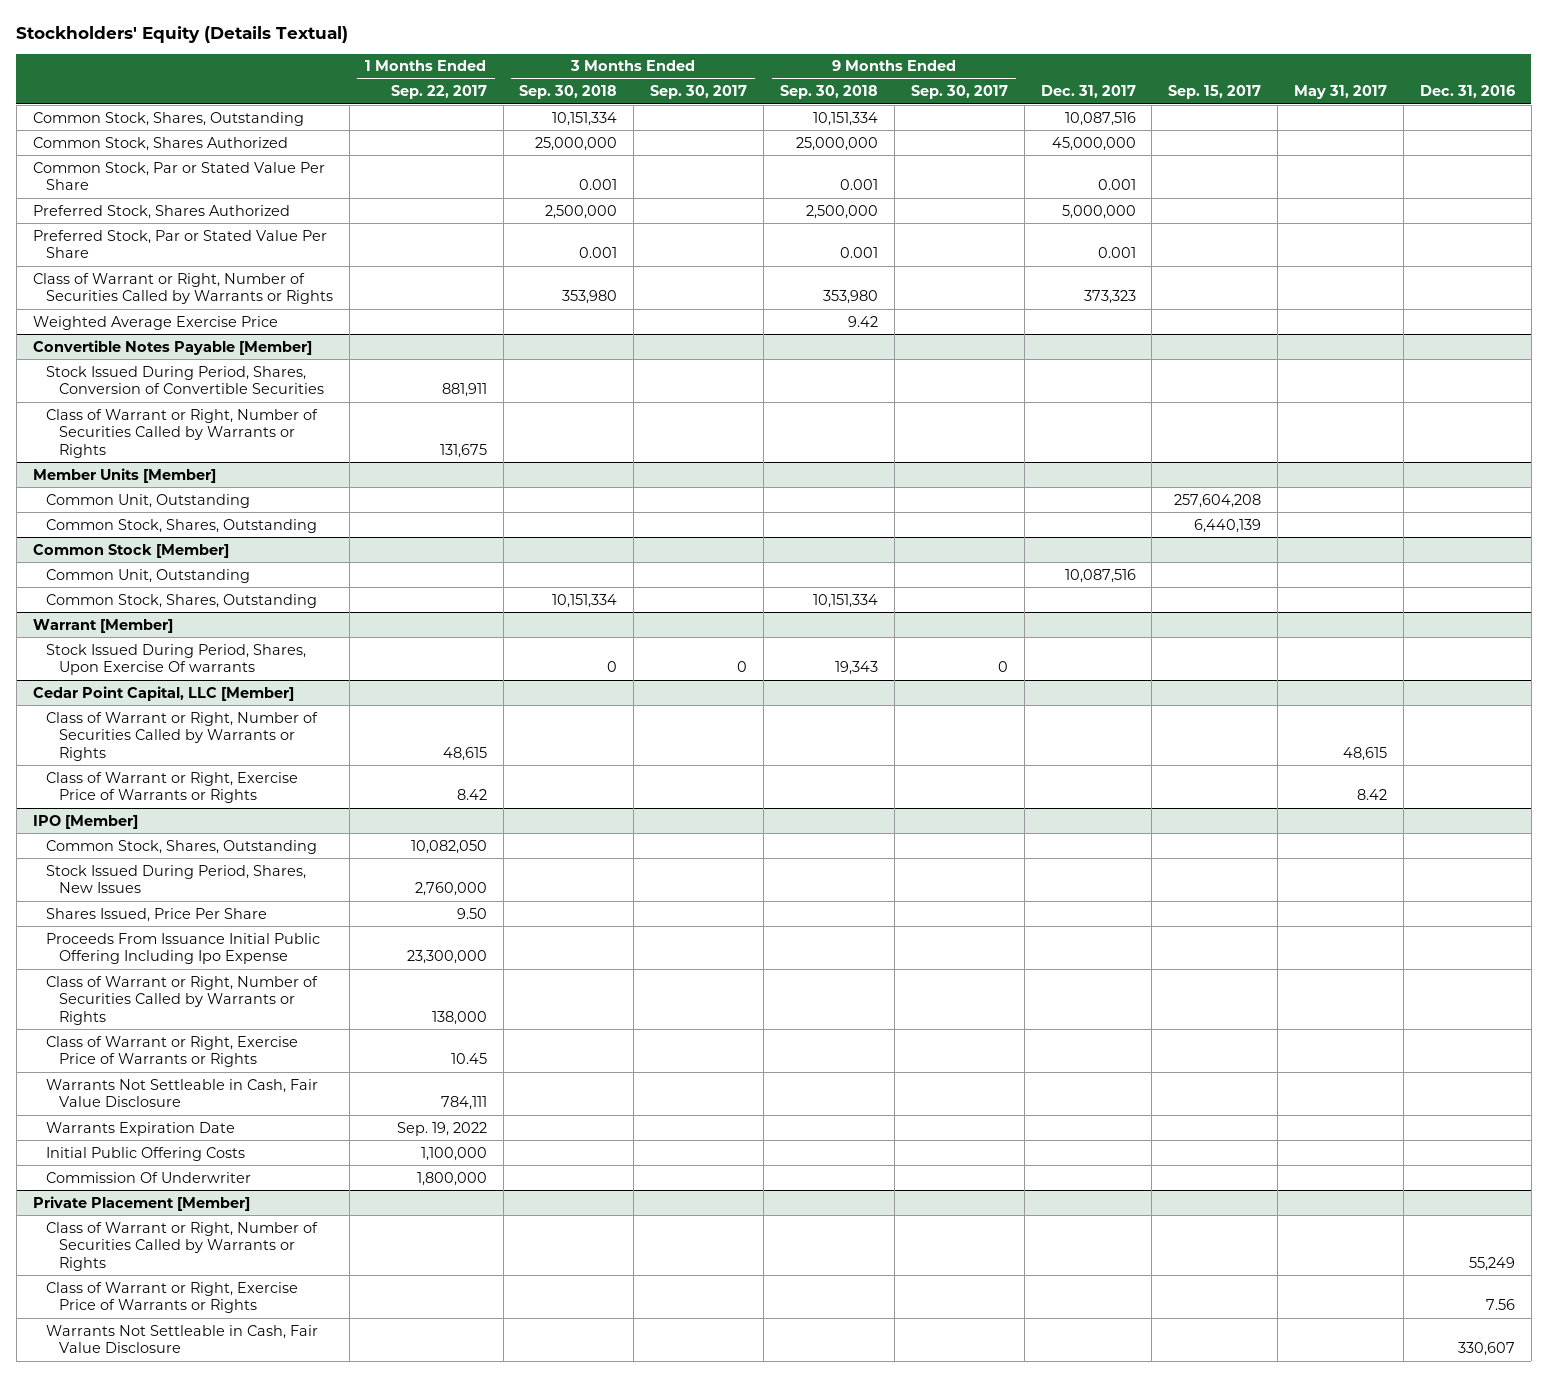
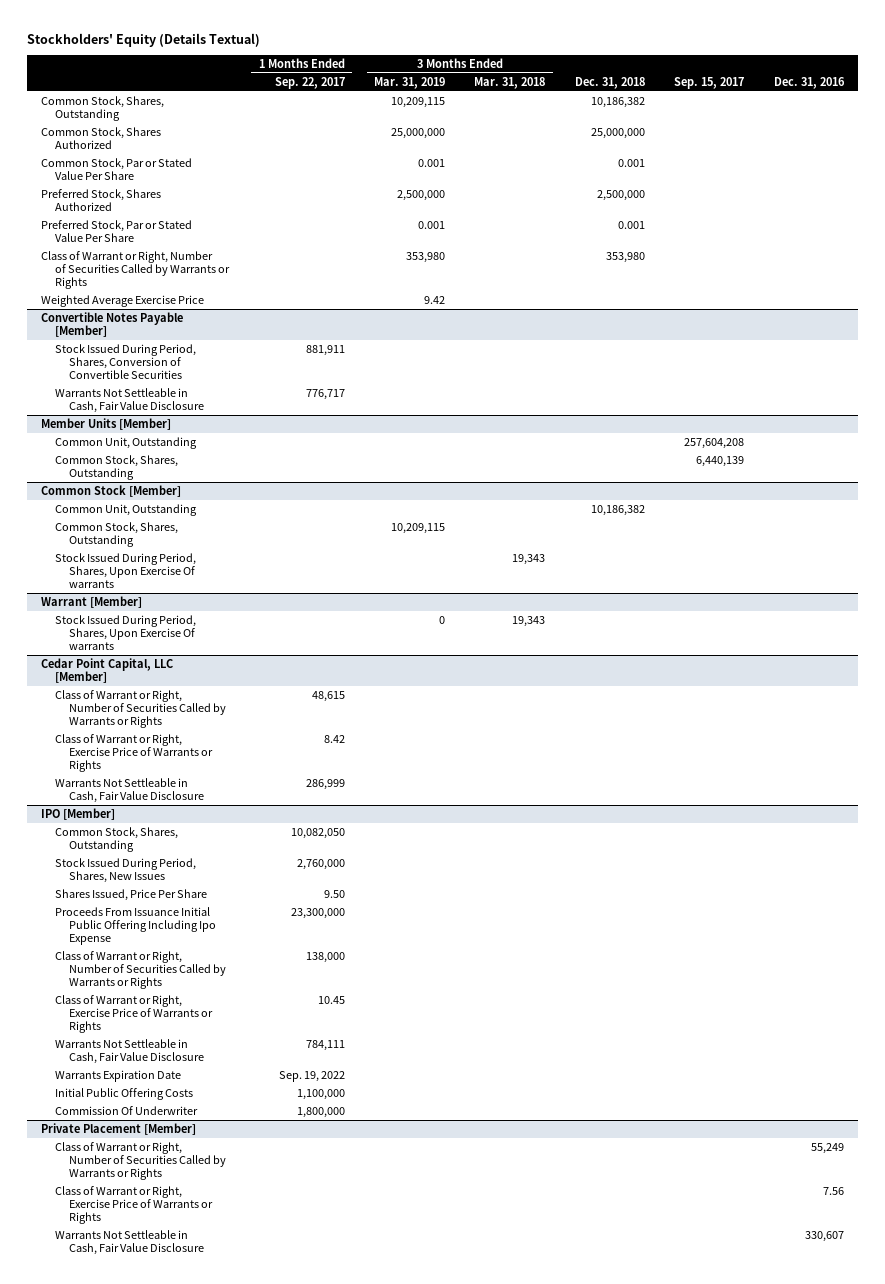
- | 1 Months Ended Sep. 22, 2017 | 3 Months Ended Sep. 30, 2018 | 3 Months Ended Sep. 30, 2017 | 9 Months Ended Sep. 30, 2018 | 9 Months Ended Sep. 30, 2017 | Dec. 31, 2017 | Sep. 15, 2017 | May 31, 2017 | Dec. 31, 2016
+ | 1 Months Ended Sep. 22, 2017 | 3 Months Ended Mar. 31, 2019 | 3 Months Ended Mar. 31, 2018 | Dec. 31, 2018 | Sep. 15, 2017 | Dec. 31, 2016
@ Convertible Notes Payable [Member]
- Class of Warrant or Right, Number of Securities Called by Warrants or Rights | 131,675 | | | | | | | |
+ Warrants Not Settleable in Cash, Fair Value Disclosure | 776,717 | | | | |
@ Common Stock [Member]
+ Stock Issued During Period, Shares, Upon Exercise Of warrants | | | 19,343 | | |
@ Cedar Point Capital, LLC [Member]
+ Warrants Not Settleable in Cash, Fair Value Disclosure | 286,999 | | | | |

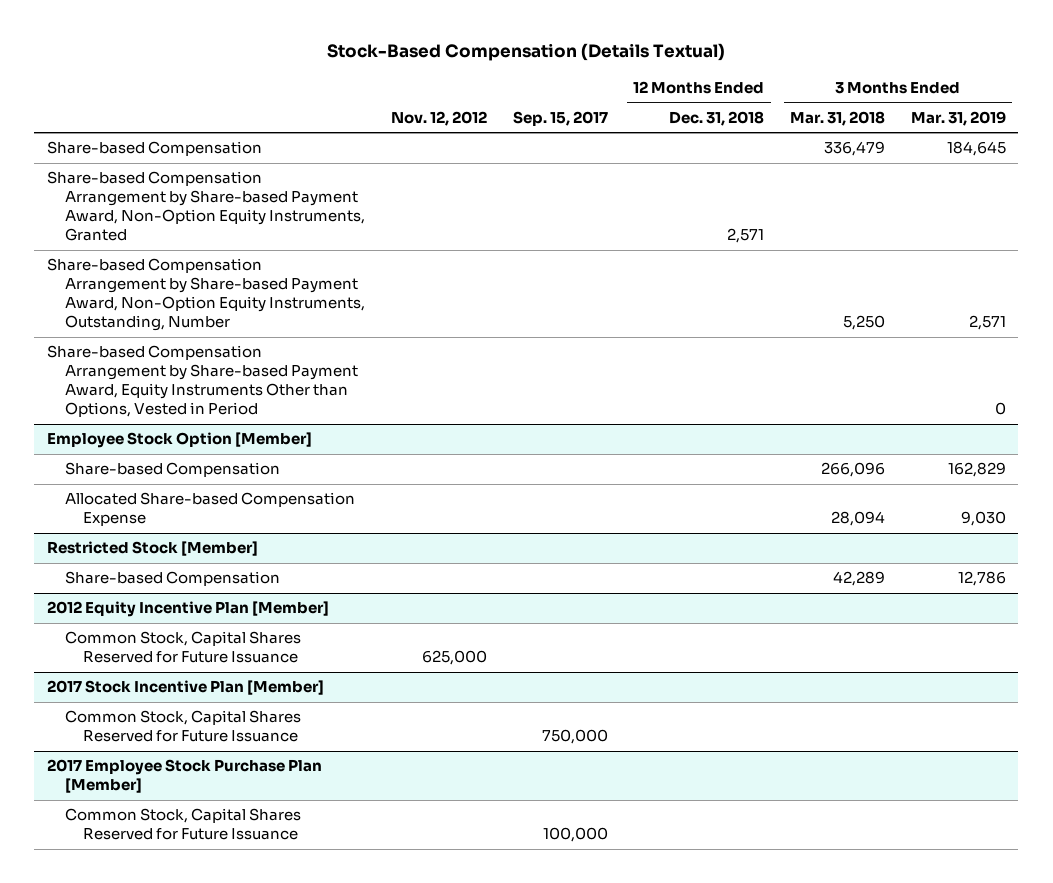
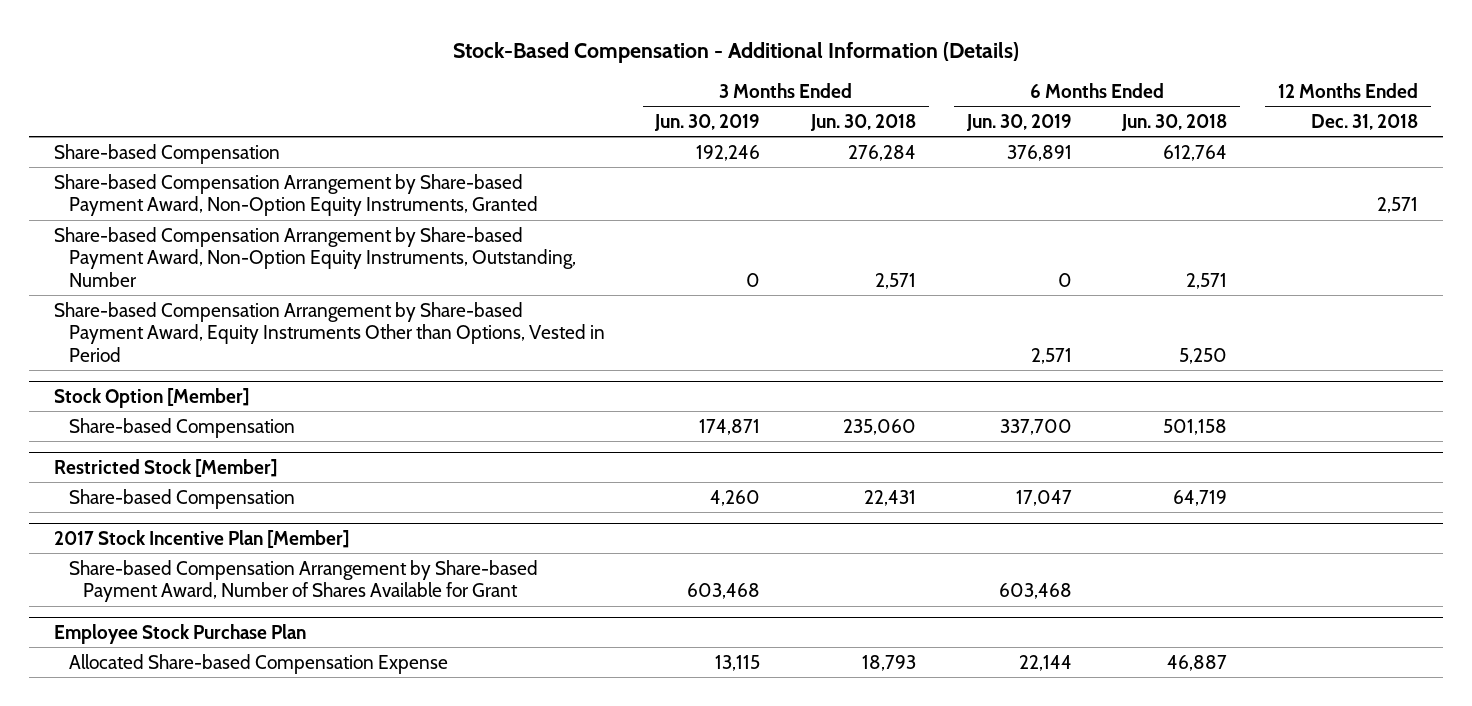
- Stock-Based Compensation (Details Textual)
+ Stock-Based Compensation - Additional Information (Details)
- | Nov. 12, 2012 | Sep. 15, 2017 | 12 Months Ended Dec. 31, 2018 | 3 Months Ended Mar. 31, 2018 | 3 Months Ended Mar. 31, 2019
+ | 3 Months Ended Jun. 30, 2019 | 3 Months Ended Jun. 30, 2018 | 6 Months Ended Jun. 30, 2019 | 6 Months Ended Jun. 30, 2018 | 12 Months Ended Dec. 31, 2018
- Employee Stock Option [Member]
+ Stock Option [Member]
- Allocated Share-based Compensation Expense | | | | 28,094 | 9,030
- 2012 Equity Incentive Plan [Member]
- Common Stock, Capital Shares Reserved for Future Issuance | 625,000 | | | |
@ 2017 Stock Incentive Plan [Member]
- Common Stock, Capital Shares Reserved for Future Issuance | | 750,000 | | |
- 2017 Employee Stock Purchase Plan [Member]
- Common Stock, Capital Shares Reserved for Future Issuance | | 100,000 | | |
@ 2017 Stock Incentive Plan [Member]
+ Share-based Compensation Arrangement by Share-based Payment Award, Number of Shares Available for Grant | 603,468 | | 603,468 | |
+ Employee Stock Purchase Plan
+ Allocated Share-based Compensation Expense | 13,115 | 18,793 | 22,144 | 46,887 |

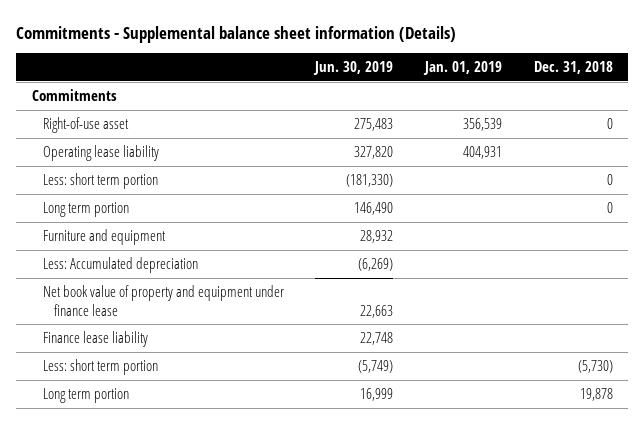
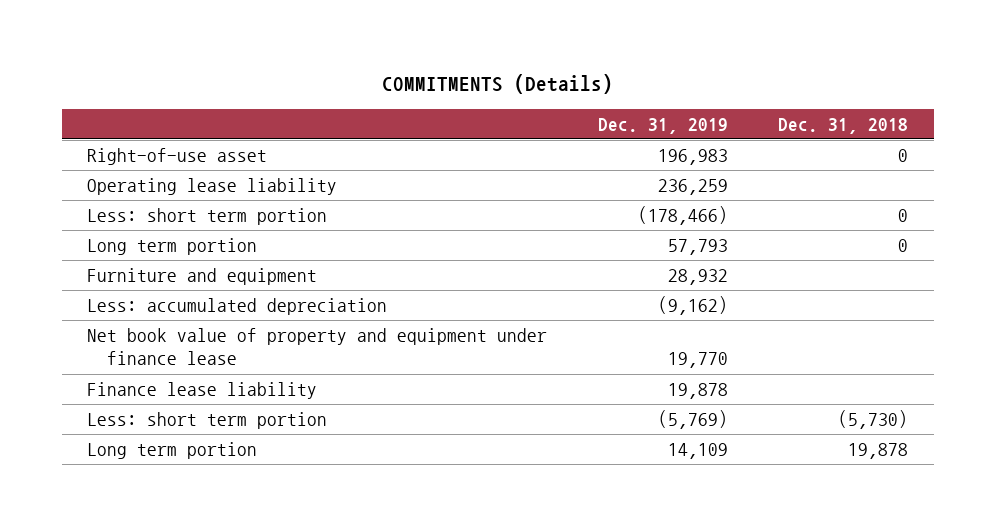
- Commitments - Supplemental balance sheet information (Details)
+ COMMITMENTS (Details)
- | Jun. 30, 2019 | Jan. 01, 2019 | Dec. 31, 2018
+ | Dec. 31, 2019 | Dec. 31, 2018
- Commitments
- Less: Accumulated depreciation | (6,269) | |
+ Less: accumulated depreciation | (9,162) |

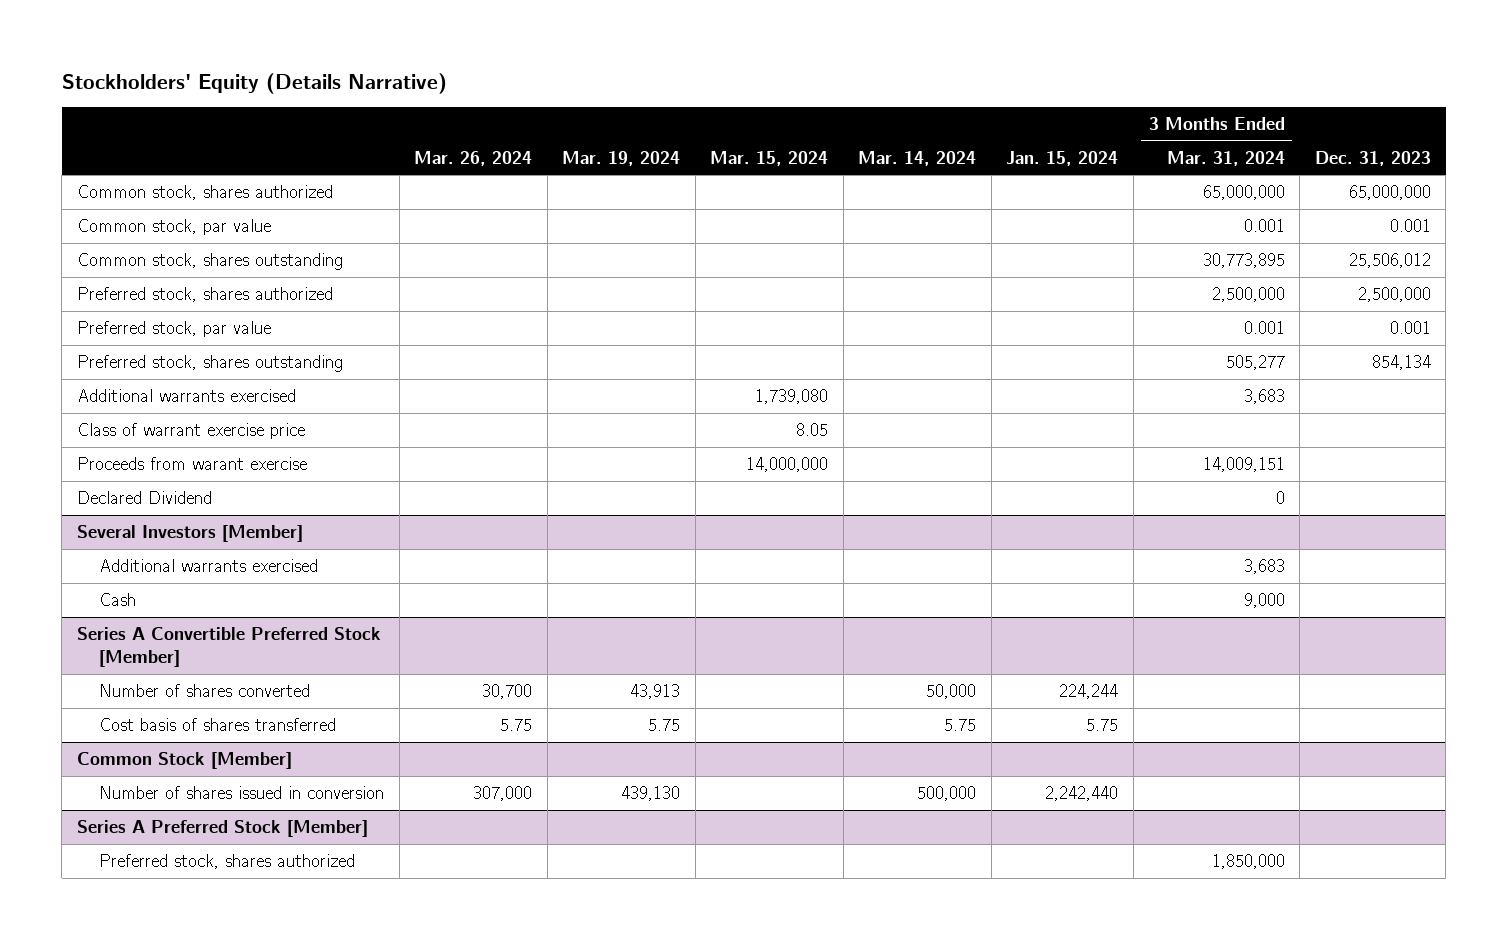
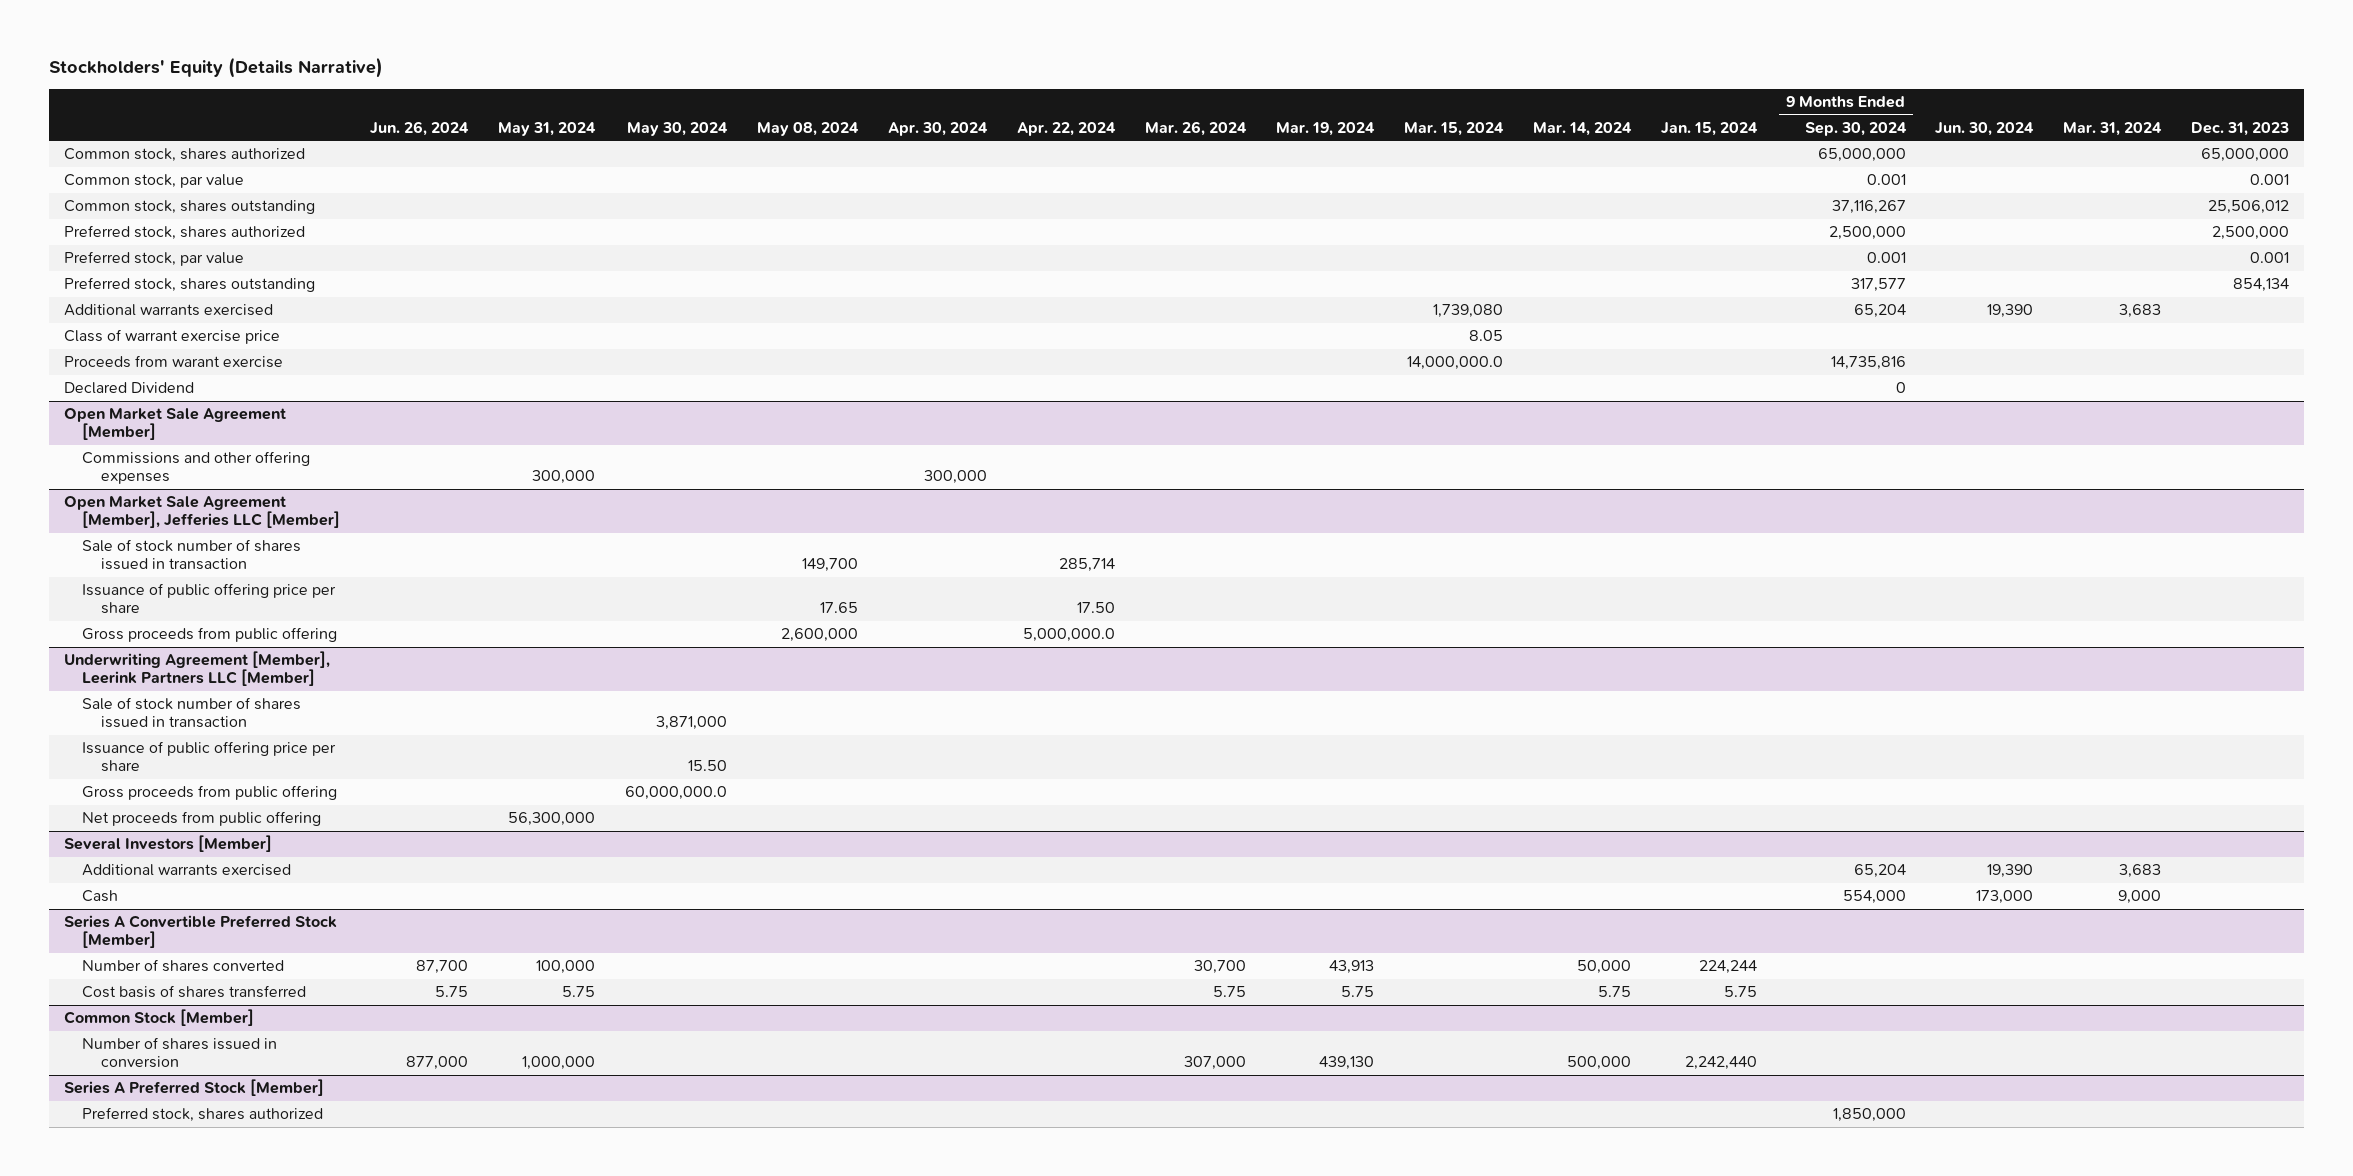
- | Mar. 26, 2024 | Mar. 19, 2024 | Mar. 15, 2024 | Mar. 14, 2024 | Jan. 15, 2024 | 3 Months Ended Mar. 31, 2024 | Dec. 31, 2023
+ | Jun. 26, 2024 | May 31, 2024 | May 30, 2024 | May 08, 2024 | Apr. 30, 2024 | Apr. 22, 2024 | Mar. 26, 2024 | Mar. 19, 2024 | Mar. 15, 2024 | Mar. 14, 2024 | Jan. 15, 2024 | 9 Months Ended Sep. 30, 2024 | Jun. 30, 2024 | Mar. 31, 2024 | Dec. 31, 2023
- Proceeds from warant exercise | | | 14,000,000 | | | 14,009,151 |
+ Proceeds from warant exercise | | | | | | | | | 14,000,000.0 | | | 14,735,816 | | |
+ Open Market Sale Agreement [Member]
+ Commissions and other offering expenses | | 300,000 | | | 300,000 | | | | | | | | | |
+ Open Market Sale Agreement [Member], Jefferies LLC [Member]
+ Sale of stock number of shares issued in transaction | | | | 149,700 | | 285,714 | | | | | | | | |
+ Issuance of public offering price per share | | | | 17.65 | | 17.50 | | | | | | | | |
+ Gross proceeds from public offering | | | | 2,600,000 | | 5,000,000.0 | | | | | | | | |
+ Underwriting Agreement [Member], Leerink Partners LLC [Member]
+ Sale of stock number of shares issued in transaction | | | 3,871,000 | | | | | | | | | | | |
+ Issuance of public offering price per share | | | 15.50 | | | | | | | | | | | |
+ Gross proceeds from public offering | | | 60,000,000.0 | | | | | | | | | | | |
+ Net proceeds from public offering | | 56,300,000 | | | | | | | | | | | | |

